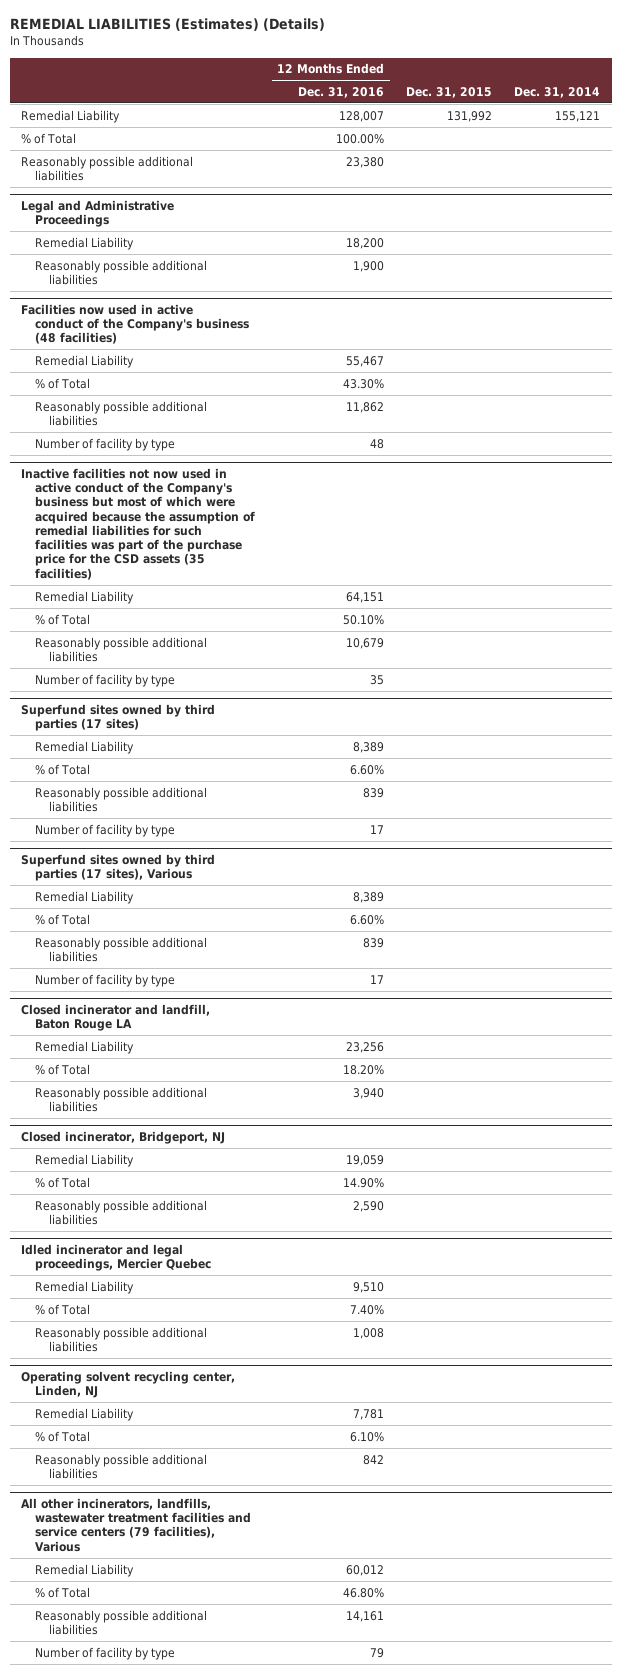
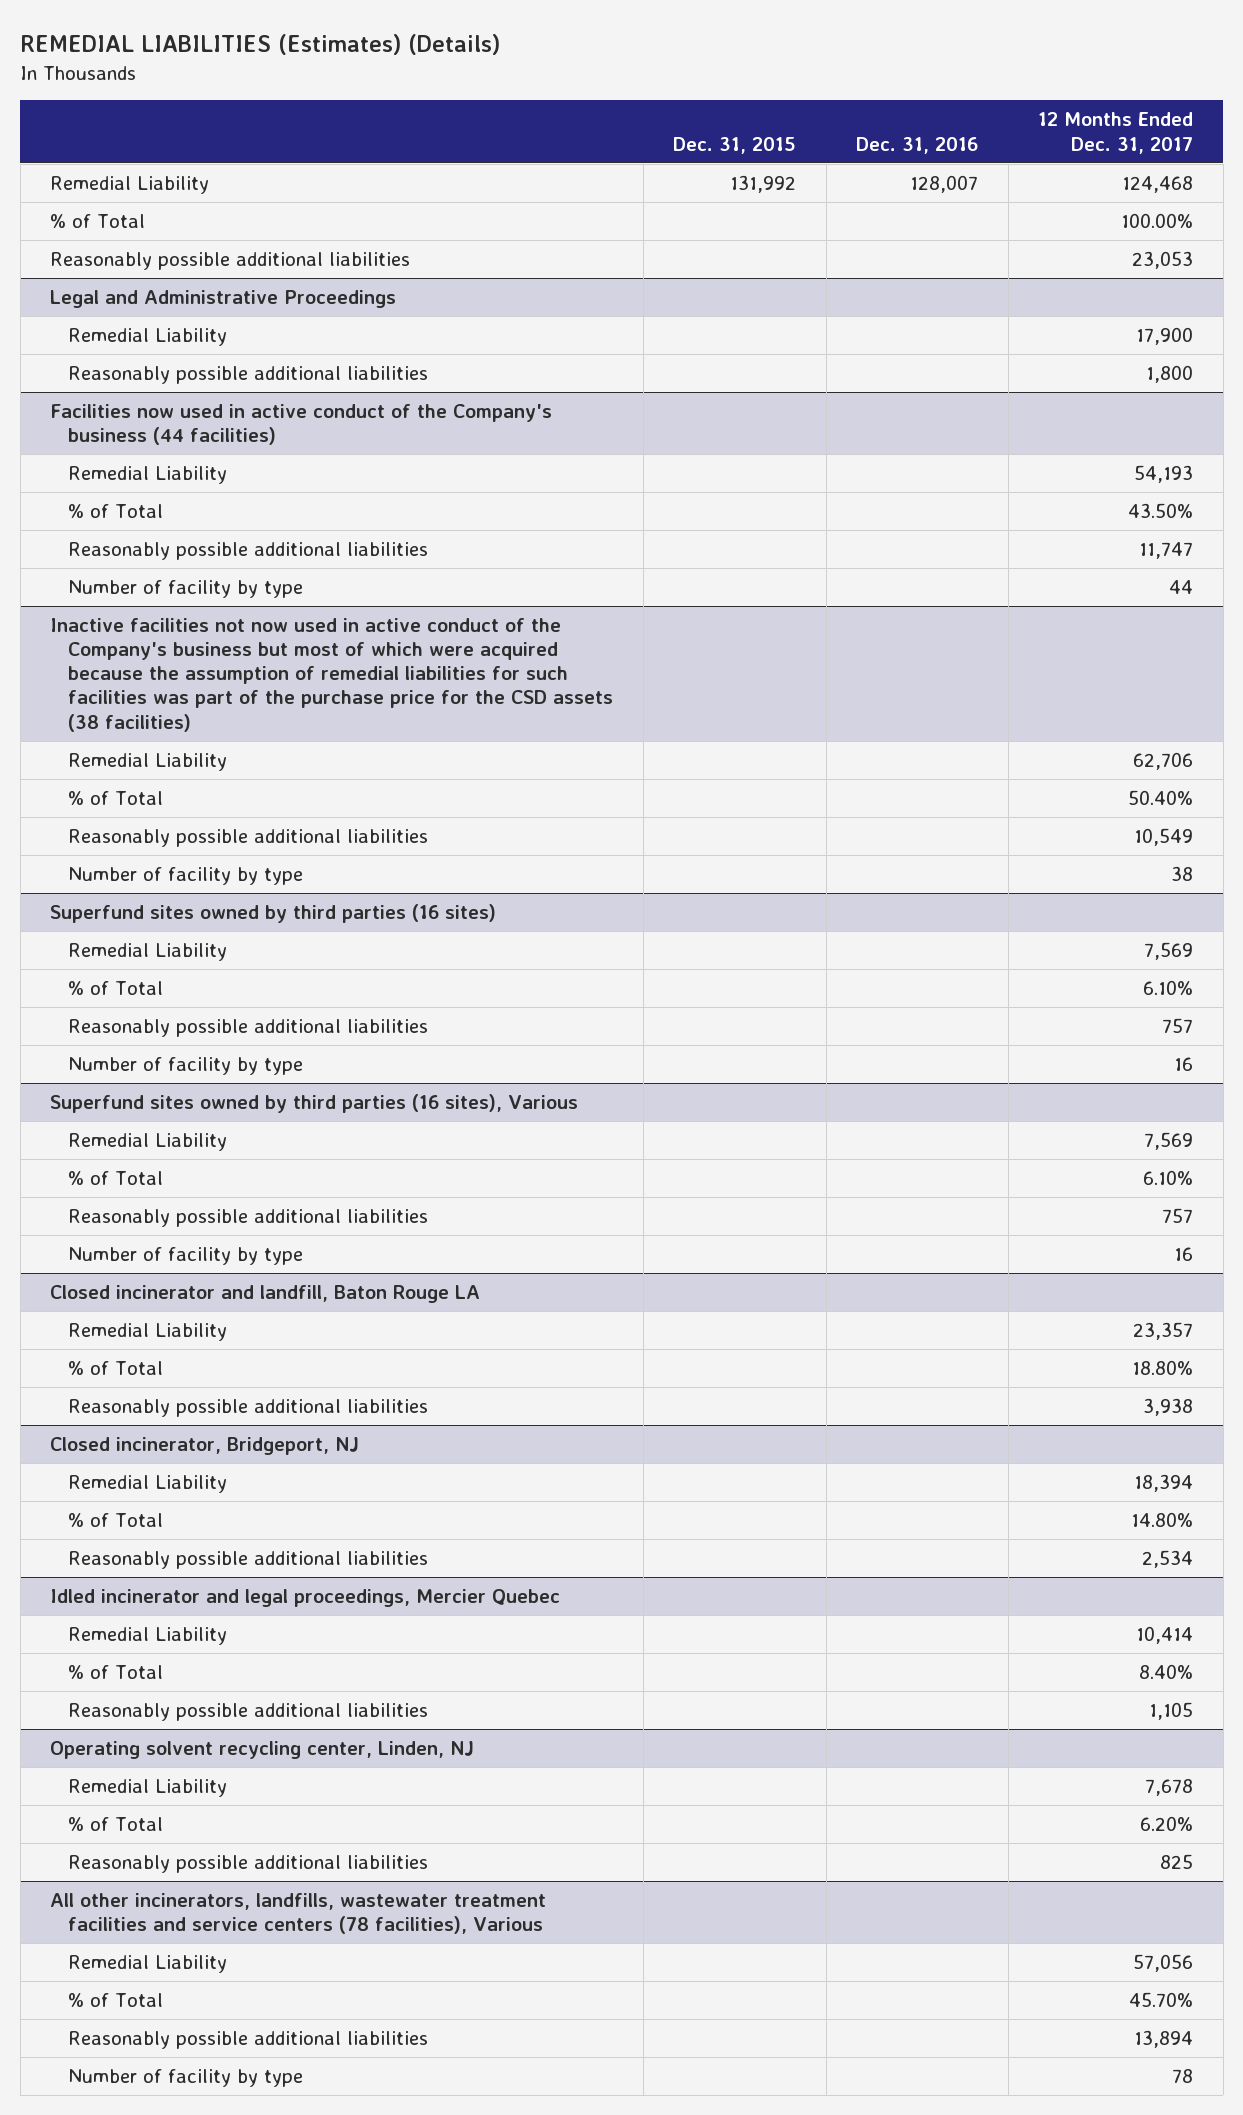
- | 12 Months Ended Dec. 31, 2016 | Dec. 31, 2015 | Dec. 31, 2014
+ | Dec. 31, 2015 | Dec. 31, 2016 | 12 Months Ended Dec. 31, 2017
- Facilities now used in active conduct of the Company's business (48 facilities)
+ Facilities now used in active conduct of the Company's business (44 facilities)
- Inactive facilities not now used in active conduct of the Company's business but most of which were acquired because the assumption of remedial liabilities for such facilities was part of the purchase price for the CSD assets (35 facilities)
+ Inactive facilities not now used in active conduct of the Company's business but most of which were acquired because the assumption of remedial liabilities for such facilities was part of the purchase price for the CSD assets (38 facilities)
- Superfund sites owned by third parties (17 sites)
+ Superfund sites owned by third parties (16 sites)
- Superfund sites owned by third parties (17 sites), Various
+ Superfund sites owned by third parties (16 sites), Various
- All other incinerators, landfills, wastewater treatment facilities and service centers (79 facilities), Various
+ All other incinerators, landfills, wastewater treatment facilities and service centers (78 facilities), Various

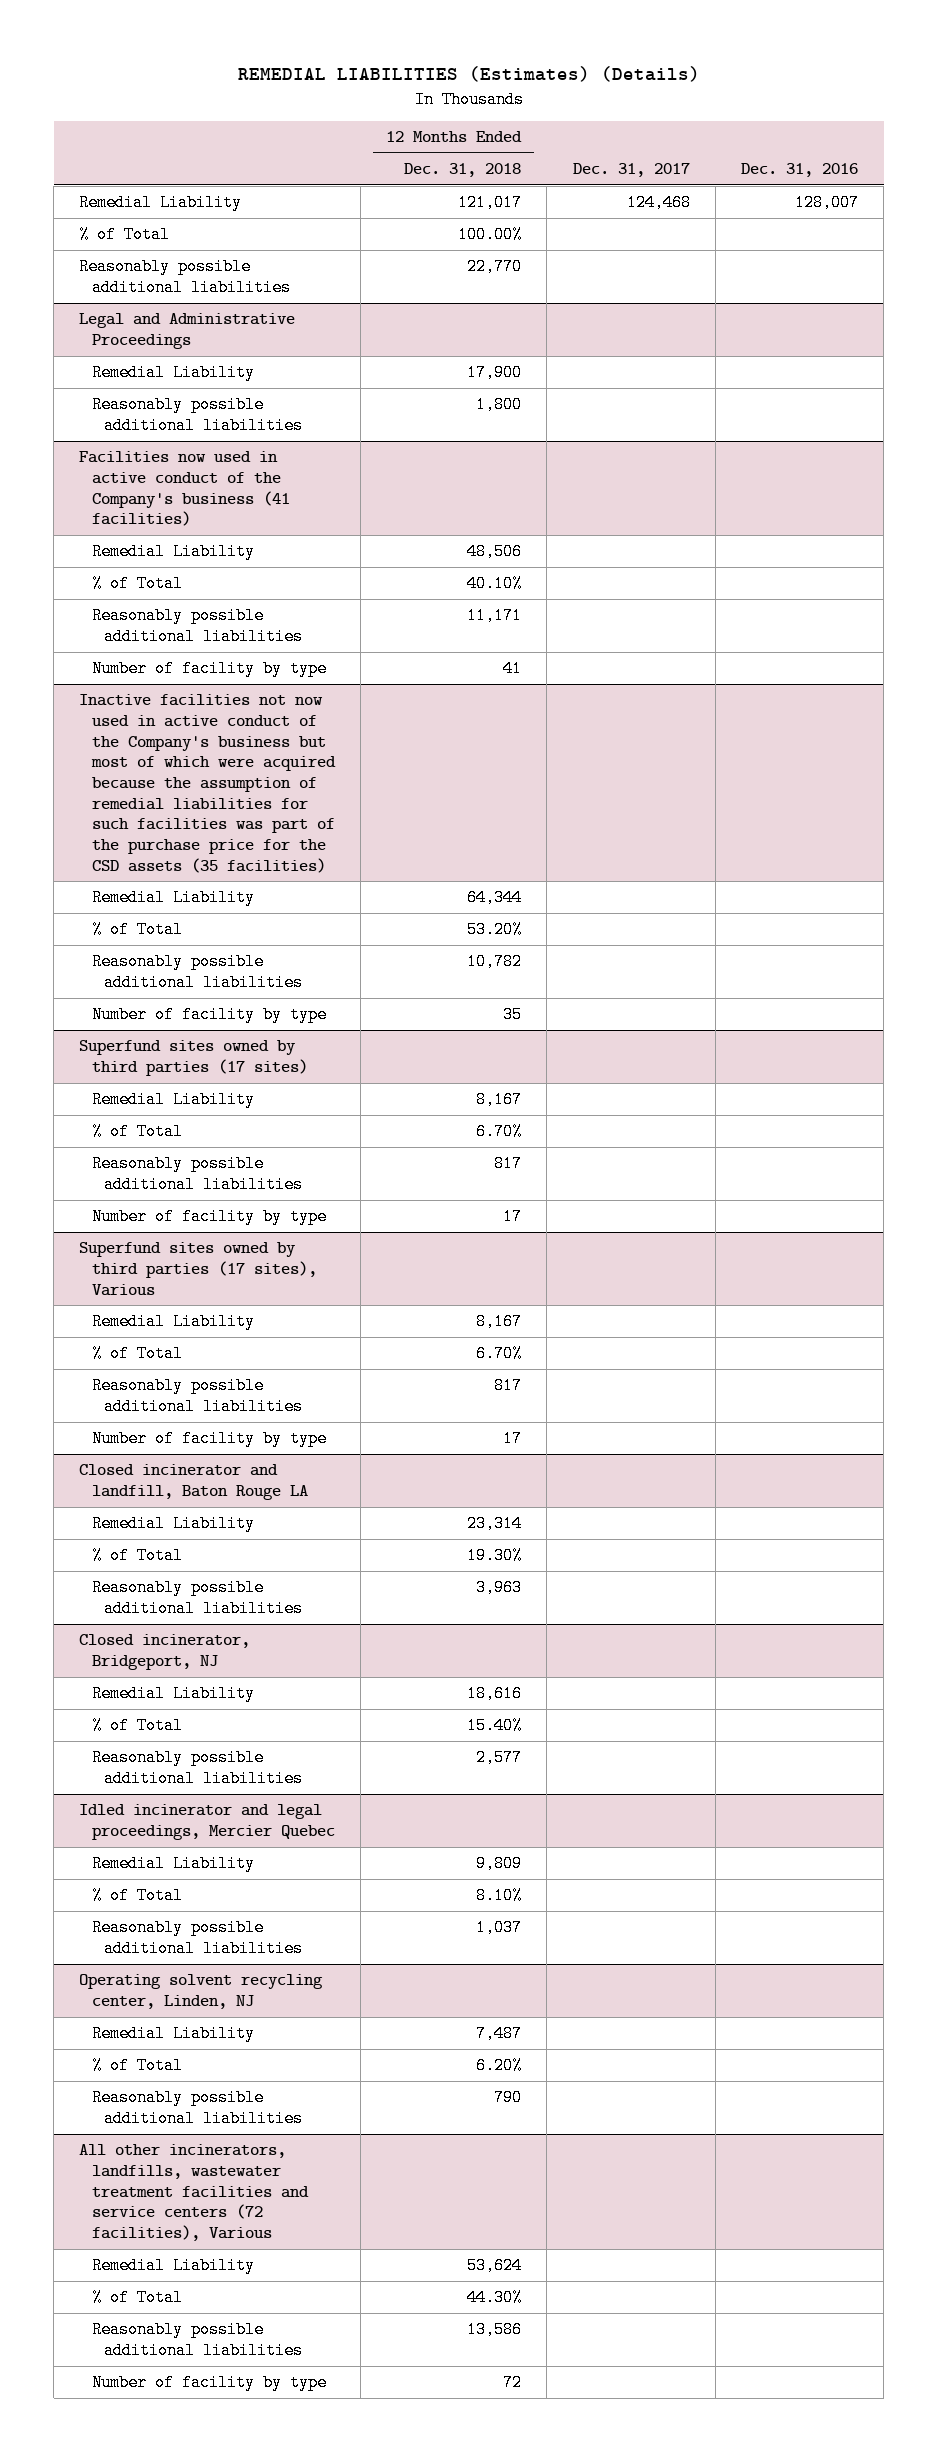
- | Dec. 31, 2015 | Dec. 31, 2016 | 12 Months Ended Dec. 31, 2017
+ | 12 Months Ended Dec. 31, 2018 | Dec. 31, 2017 | Dec. 31, 2016
- Facilities now used in active conduct of the Company's business (44 facilities)
+ Facilities now used in active conduct of the Company's business (41 facilities)
- Inactive facilities not now used in active conduct of the Company's business but most of which were acquired because the assumption of remedial liabilities for such facilities was part of the purchase price for the CSD assets (38 facilities)
+ Inactive facilities not now used in active conduct of the Company's business but most of which were acquired because the assumption of remedial liabilities for such facilities was part of the purchase price for the CSD assets (35 facilities)
- Superfund sites owned by third parties (16 sites)
+ Superfund sites owned by third parties (17 sites)
- Superfund sites owned by third parties (16 sites), Various
+ Superfund sites owned by third parties (17 sites), Various
- All other incinerators, landfills, wastewater treatment facilities and service centers (78 facilities), Various
+ All other incinerators, landfills, wastewater treatment facilities and service centers (72 facilities), Various

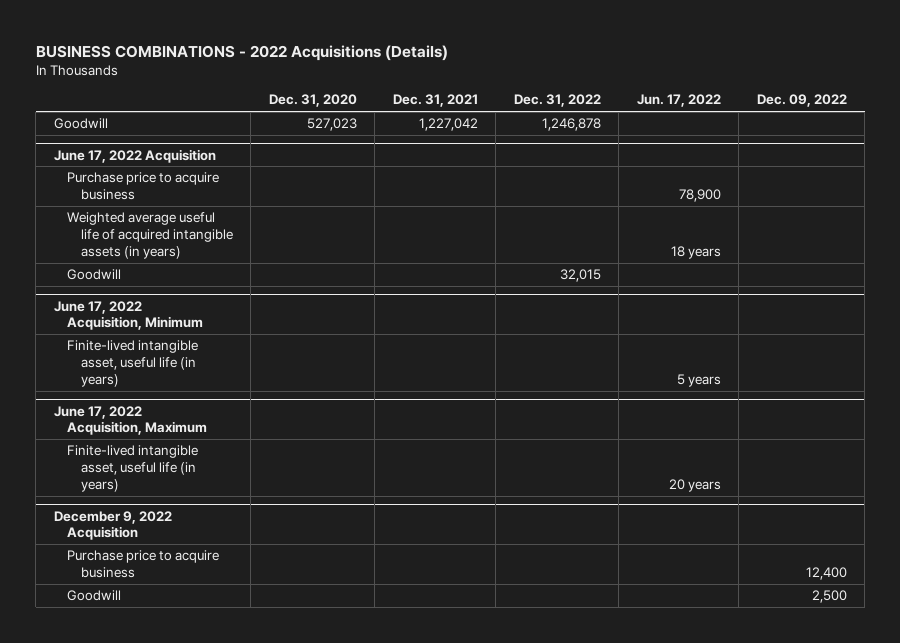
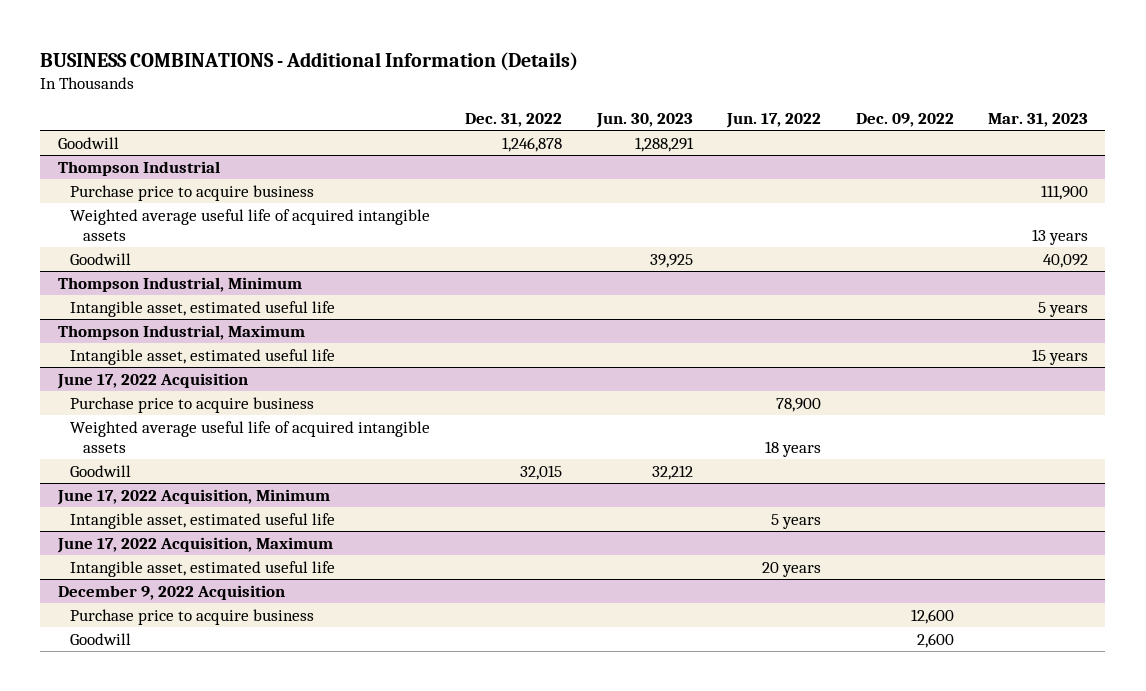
- BUSINESS COMBINATIONS - 2022 Acquisitions (Details)
+ BUSINESS COMBINATIONS - Additional Information (Details)
- | Dec. 31, 2020 | Dec. 31, 2021 | Dec. 31, 2022 | Jun. 17, 2022 | Dec. 09, 2022
+ | Dec. 31, 2022 | Jun. 30, 2023 | Jun. 17, 2022 | Dec. 09, 2022 | Mar. 31, 2023
+ Thompson Industrial
+ Purchase price to acquire business | | | | | 111,900
+ Weighted average useful life of acquired intangible assets | | | | | 13 years
+ Goodwill | | 39,925 | | | 40,092
+ Thompson Industrial, Minimum
+ Intangible asset, estimated useful life | | | | | 5 years
+ Thompson Industrial, Maximum
+ Intangible asset, estimated useful life | | | | | 15 years
@ June 17, 2022 Acquisition
- Weighted average useful life of acquired intangible assets (in years) | | | | 18 years |
+ Weighted average useful life of acquired intangible assets | | | 18 years | |
@ June 17, 2022 Acquisition, Minimum
- Finite-lived intangible asset, useful life (in years) | | | | 5 years |
+ Intangible asset, estimated useful life | | | 5 years | |
@ June 17, 2022 Acquisition, Maximum
- Finite-lived intangible asset, useful life (in years) | | | | 20 years |
+ Intangible asset, estimated useful life | | | 20 years | |
@ December 9, 2022 Acquisition
- Purchase price to acquire business | | | | | 12,400
- Goodwill | | | | | 2,500
+ Purchase price to acquire business | | | | 12,600 |
+ Goodwill | | | | 2,600 |

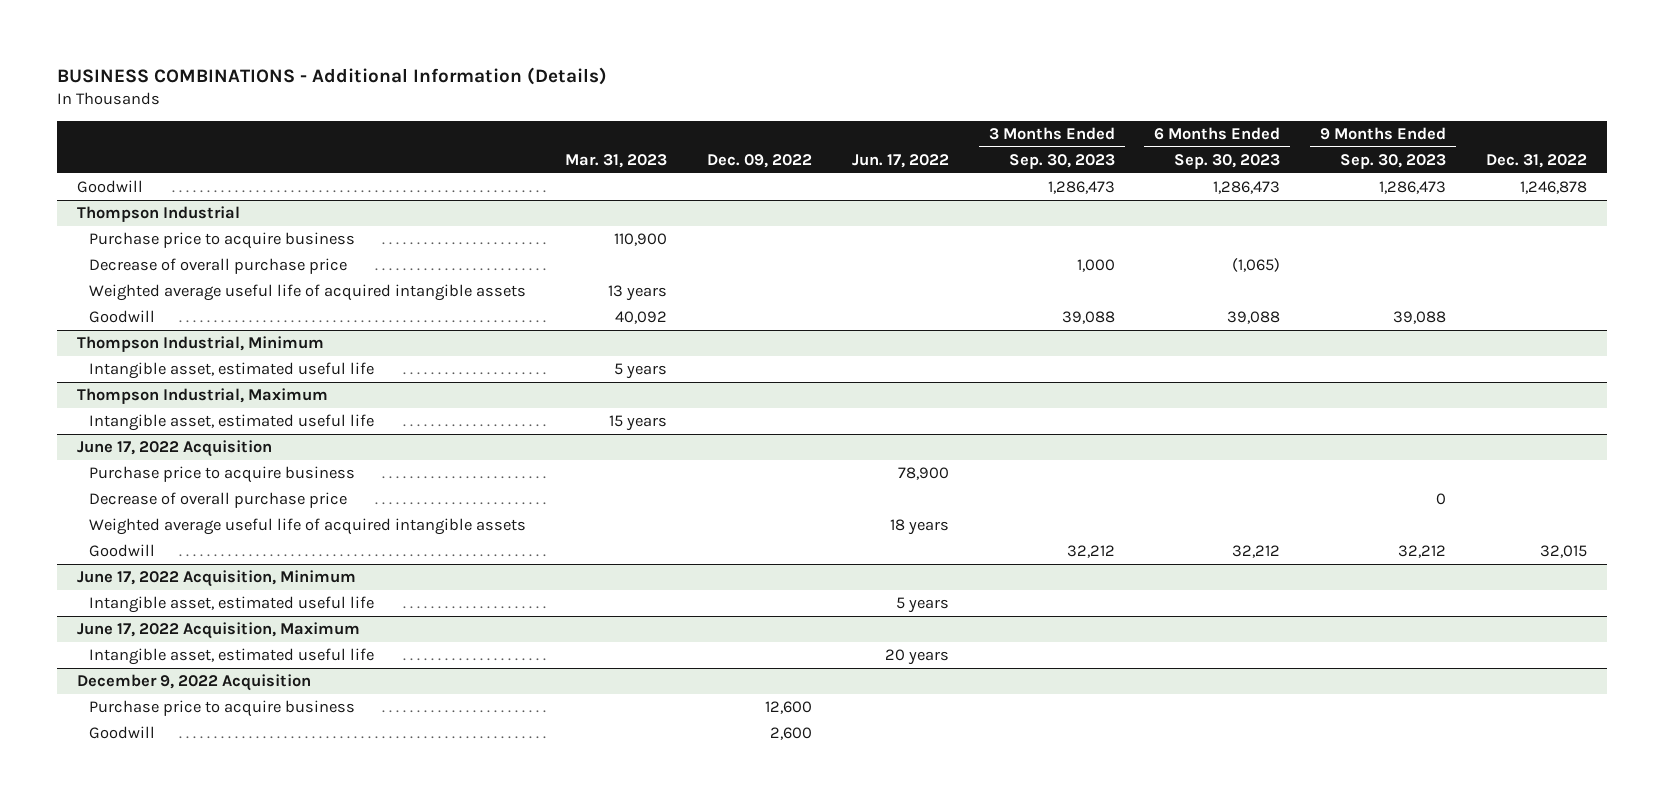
- | Dec. 31, 2022 | Jun. 30, 2023 | Jun. 17, 2022 | Dec. 09, 2022 | Mar. 31, 2023
+ | Mar. 31, 2023 | Dec. 09, 2022 | Jun. 17, 2022 | 3 Months Ended Sep. 30, 2023 | 6 Months Ended Sep. 30, 2023 | 9 Months Ended Sep. 30, 2023 | Dec. 31, 2022
@ Thompson Industrial
- Purchase price to acquire business | | | | | 111,900
+ Purchase price to acquire business | 110,900 | | | | | |
+ Decrease of overall purchase price | | | | 1,000 | (1,065) | |
@ June 17, 2022 Acquisition
+ Decrease of overall purchase price | | | | | | 0 |

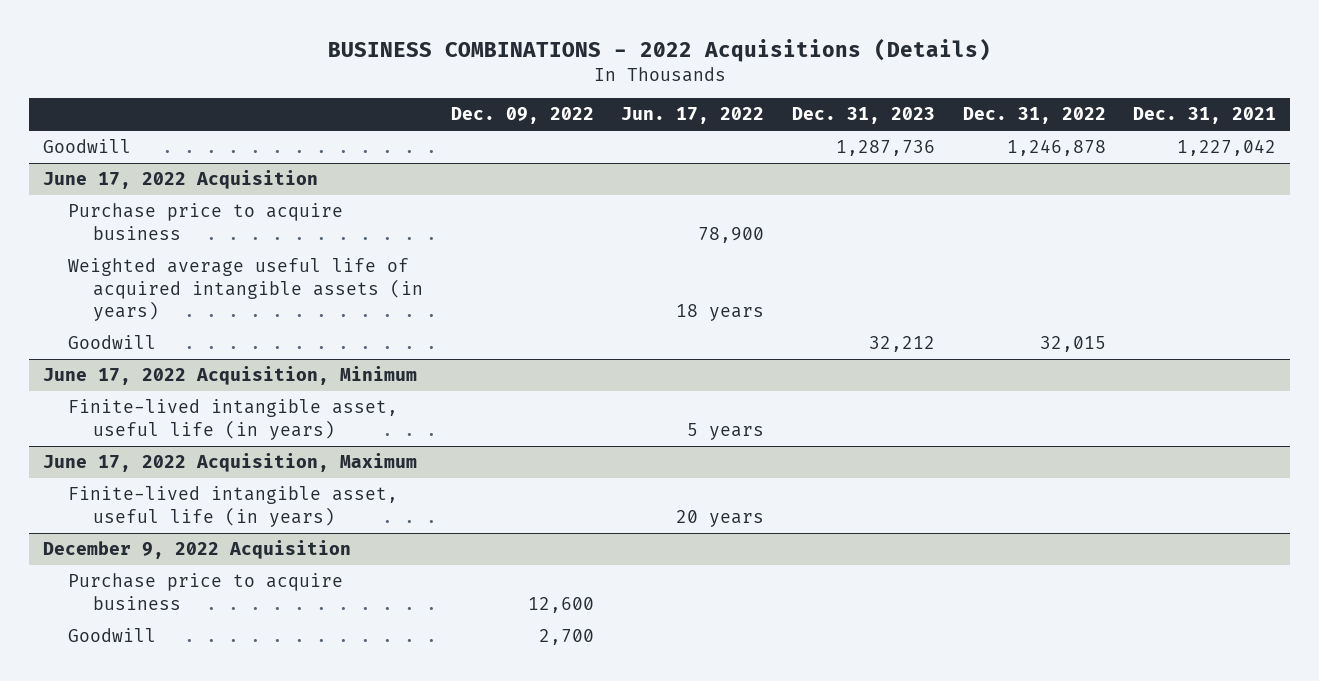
- BUSINESS COMBINATIONS - Additional Information (Details)
+ BUSINESS COMBINATIONS - 2022 Acquisitions (Details)
- | Mar. 31, 2023 | Dec. 09, 2022 | Jun. 17, 2022 | 3 Months Ended Sep. 30, 2023 | 6 Months Ended Sep. 30, 2023 | 9 Months Ended Sep. 30, 2023 | Dec. 31, 2022
+ | Dec. 09, 2022 | Jun. 17, 2022 | Dec. 31, 2023 | Dec. 31, 2022 | Dec. 31, 2021
- Thompson Industrial
- Purchase price to acquire business | 110,900 | | | | | |
- Decrease of overall purchase price | | | | 1,000 | (1,065) | |
- Weighted average useful life of acquired intangible assets | 13 years | | | | | |
- Goodwill | 40,092 | | | 39,088 | 39,088 | 39,088 |
- Thompson Industrial, Minimum
- Intangible asset, estimated useful life | 5 years | | | | | |
- Thompson Industrial, Maximum
- Intangible asset, estimated useful life | 15 years | | | | | |
@ June 17, 2022 Acquisition
- Decrease of overall purchase price | | | | | | 0 |
- Weighted average useful life of acquired intangible assets | | | 18 years | | | |
+ Weighted average useful life of acquired intangible assets (in years) | | 18 years | | |
@ June 17, 2022 Acquisition, Minimum
- Intangible asset, estimated useful life | | | 5 years | | | |
+ Finite-lived intangible asset, useful life (in years) | | 5 years | | |
@ June 17, 2022 Acquisition, Maximum
- Intangible asset, estimated useful life | | | 20 years | | | |
+ Finite-lived intangible asset, useful life (in years) | | 20 years | | |
@ December 9, 2022 Acquisition
- Goodwill | | 2,600 | | | | |
+ Goodwill | 2,700 | | | |

